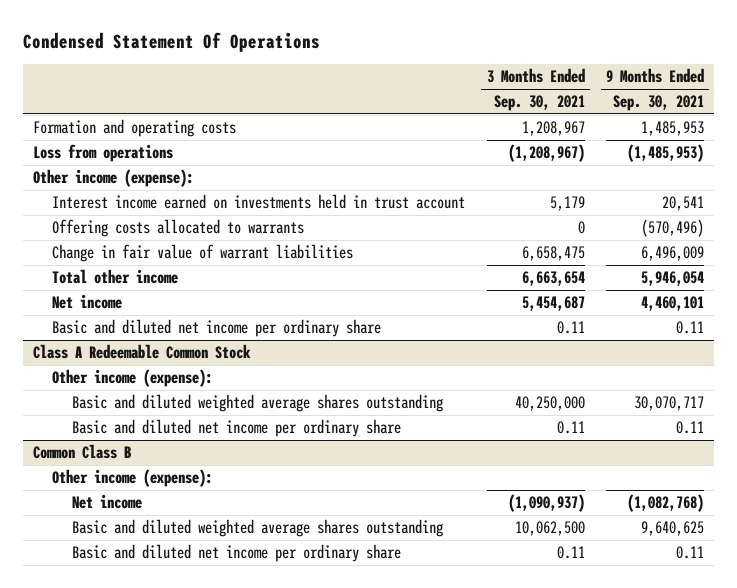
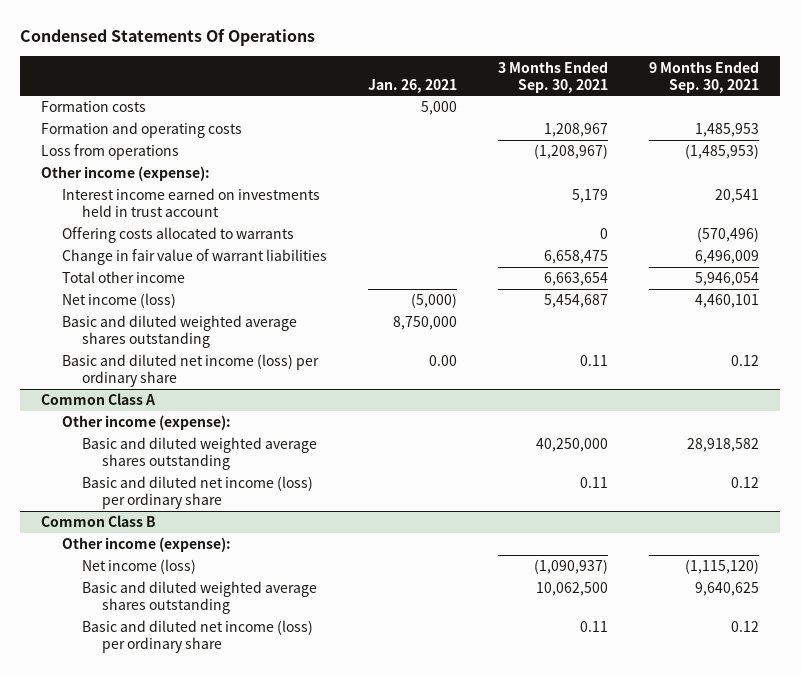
- Condensed Statement Of Operations
+ Condensed Statements Of Operations
- | 3 Months Ended Sep. 30, 2021 | 9 Months Ended Sep. 30, 2021
+ | Jan. 26, 2021 | 3 Months Ended Sep. 30, 2021 | 9 Months Ended Sep. 30, 2021
+ Formation costs | 5,000 | |
- Net income | 5,454,687 | 4,460,101
- Basic and diluted net income per ordinary share | 0.11 | 0.11
- Class A Redeemable Common Stock
+ Net income (loss) | (5,000) | 5,454,687 | 4,460,101
+ Basic and diluted weighted average shares outstanding | 8,750,000 | |
+ Basic and diluted net income (loss) per ordinary share | 0.00 | 0.11 | 0.12
+ Common Class A
- Basic and diluted weighted average shares outstanding | 40,250,000 | 30,070,717
- Basic and diluted net income per ordinary share | 0.11 | 0.11
+ Basic and diluted weighted average shares outstanding | | 40,250,000 | 28,918,582
+ Basic and diluted net income (loss) per ordinary share | | 0.11 | 0.12
@ Common Class B
- Net income | (1,090,937) | (1,082,768)
+ Net income (loss) | | (1,090,937) | (1,115,120)
- Basic and diluted net income per ordinary share | 0.11 | 0.11
+ Basic and diluted net income (loss) per ordinary share | | 0.11 | 0.12

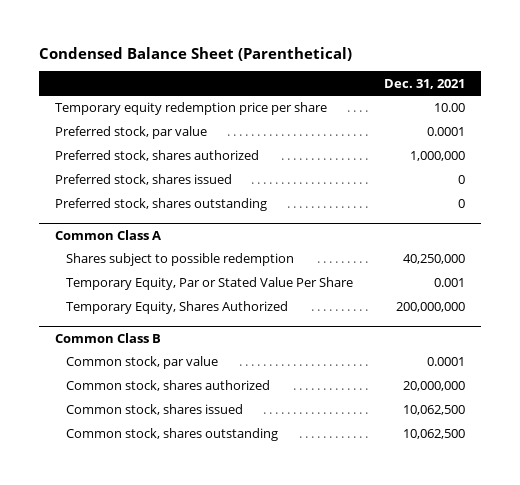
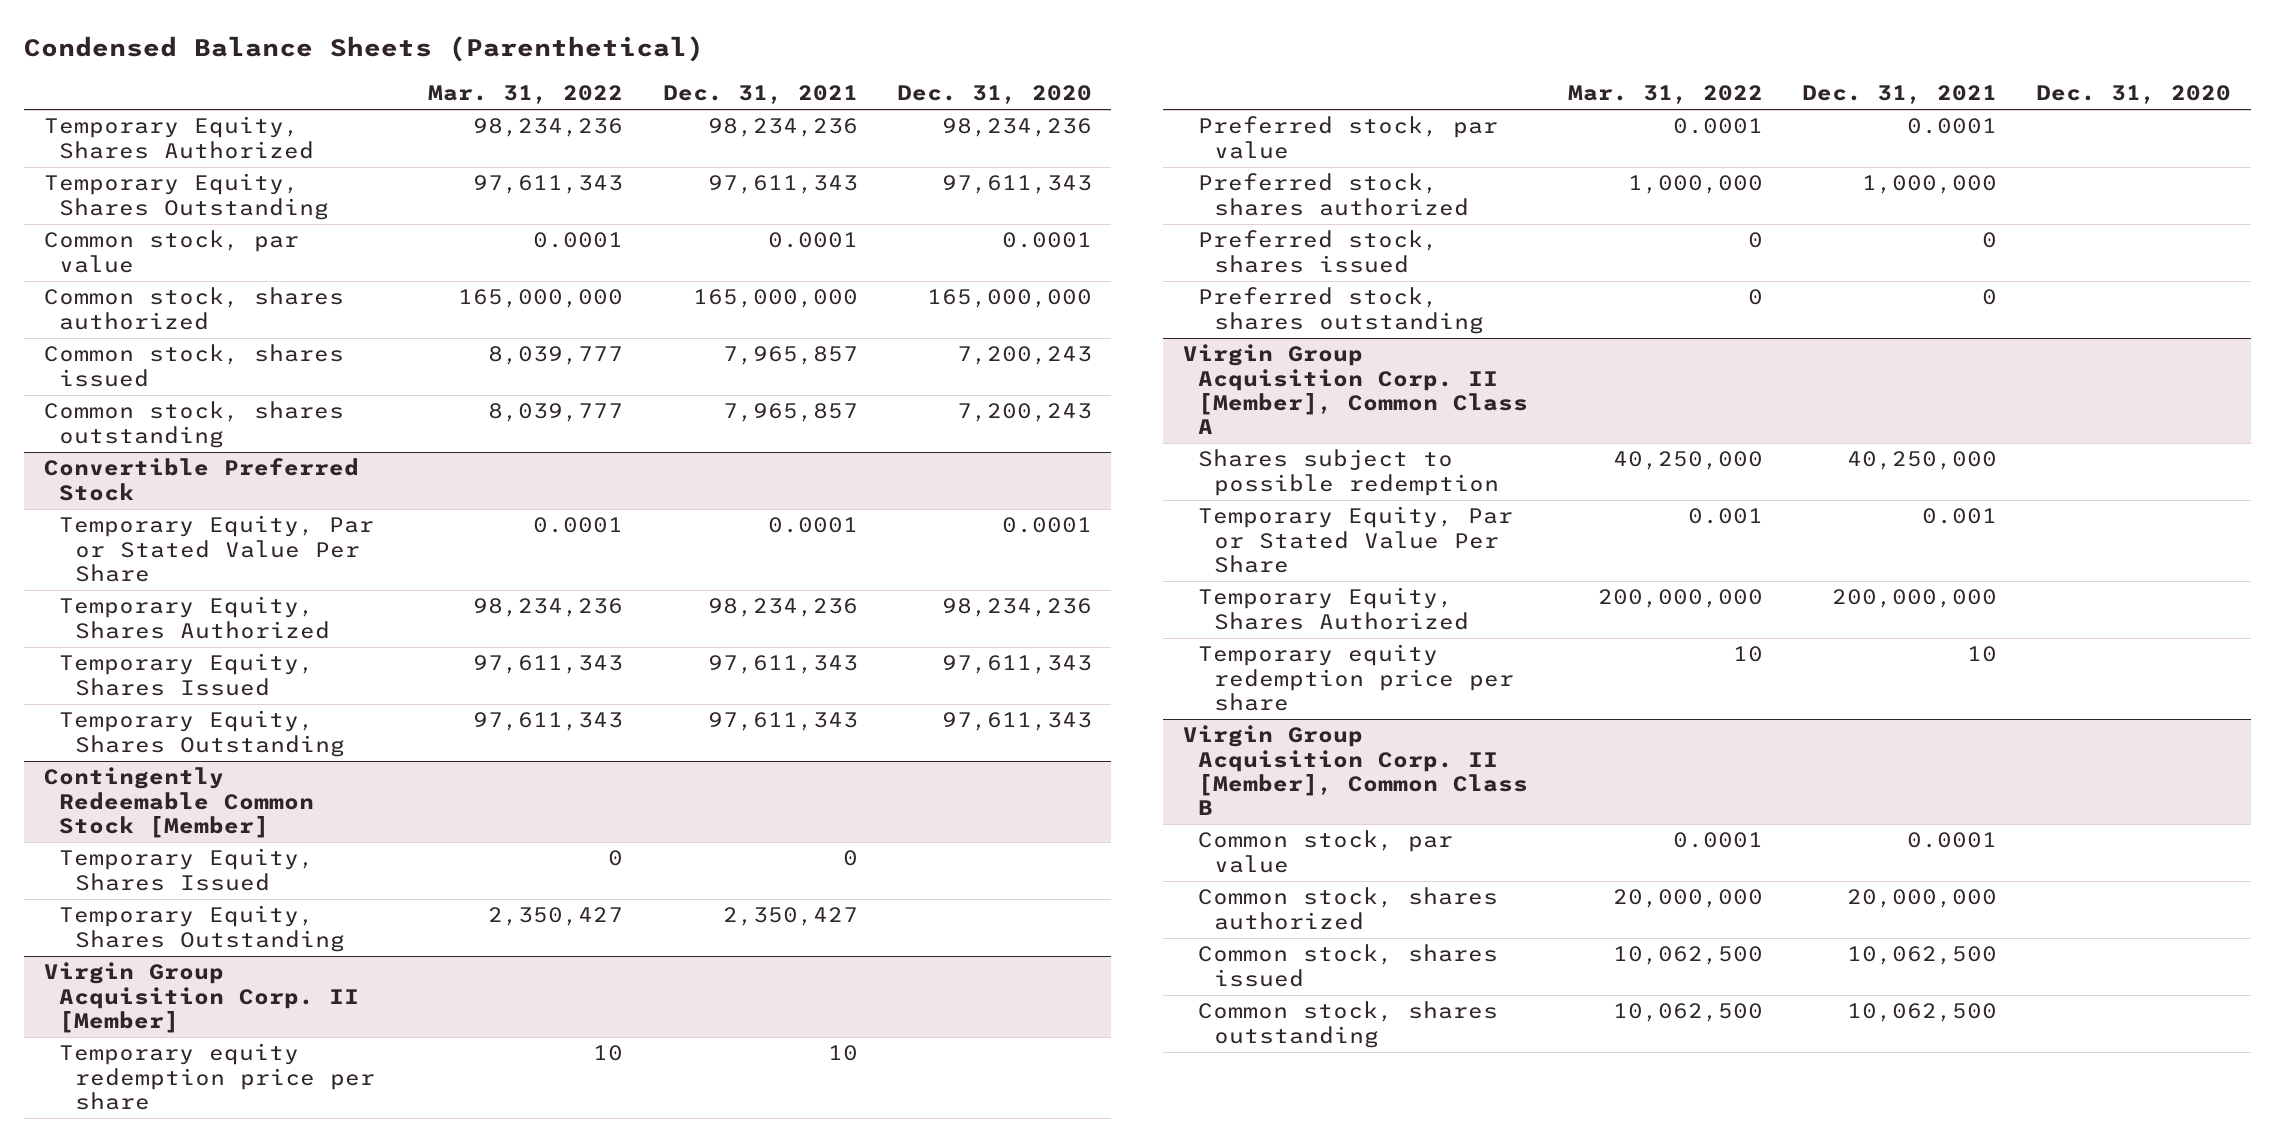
- Condensed Balance Sheet (Parenthetical)
+ Condensed Balance Sheets (Parenthetical)
- | Dec. 31, 2021
+ | Mar. 31, 2022 | Dec. 31, 2021 | Dec. 31, 2020
- Temporary equity redemption price per share | 10.00
+ Temporary Equity, Shares Authorized | 98,234,236 | 98,234,236 | 98,234,236
+ Temporary Equity, Shares Outstanding | 97,611,343 | 97,611,343 | 97,611,343
+ Common stock, par value | 0.0001 | 0.0001 | 0.0001
+ Common stock, shares authorized | 165,000,000 | 165,000,000 | 165,000,000
+ Common stock, shares issued | 8,039,777 | 7,965,857 | 7,200,243
+ Common stock, shares outstanding | 8,039,777 | 7,965,857 | 7,200,243
+ Convertible Preferred Stock
+ Temporary Equity, Par or Stated Value Per Share | 0.0001 | 0.0001 | 0.0001
+ Temporary Equity, Shares Authorized | 98,234,236 | 98,234,236 | 98,234,236
+ Temporary Equity, Shares Issued | 97,611,343 | 97,611,343 | 97,611,343
+ Temporary Equity, Shares Outstanding | 97,611,343 | 97,611,343 | 97,611,343
+ Contingently Redeemable Common Stock [Member]
+ Temporary Equity, Shares Issued | 0 | 0 |
+ Temporary Equity, Shares Outstanding | 2,350,427 | 2,350,427 |
+ Virgin Group Acquisition Corp. II [Member]
+ Temporary equity redemption price per share | 10 | 10 |
- Common Class A
+ Virgin Group Acquisition Corp. II [Member], Common Class A
- Common Class B
+ Temporary equity redemption price per share | 10 | 10 |
+ Virgin Group Acquisition Corp. II [Member], Common Class B

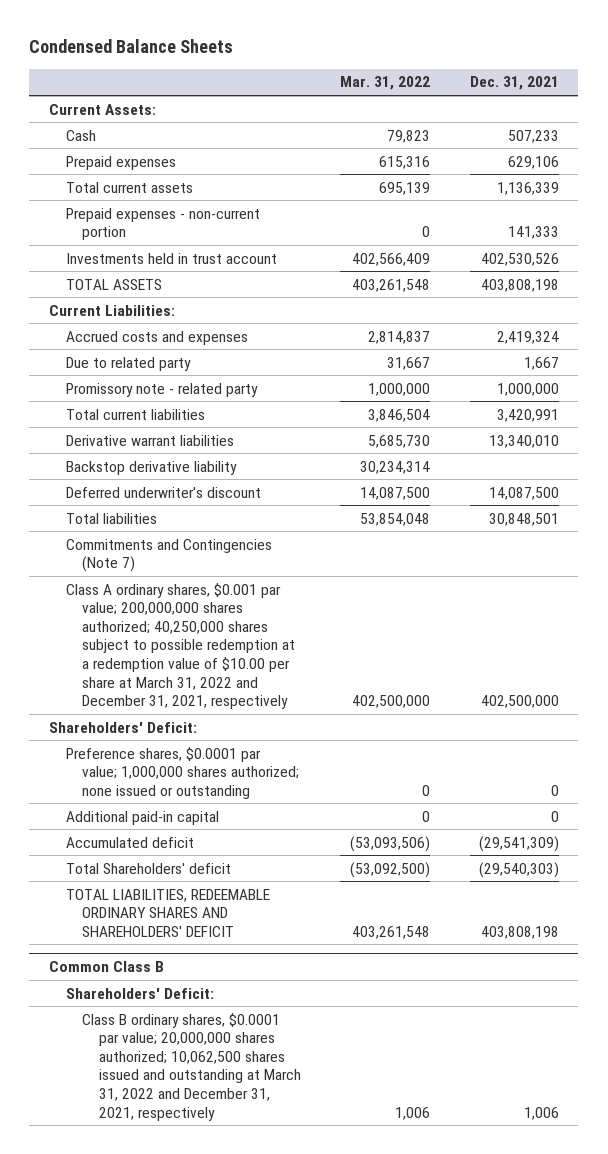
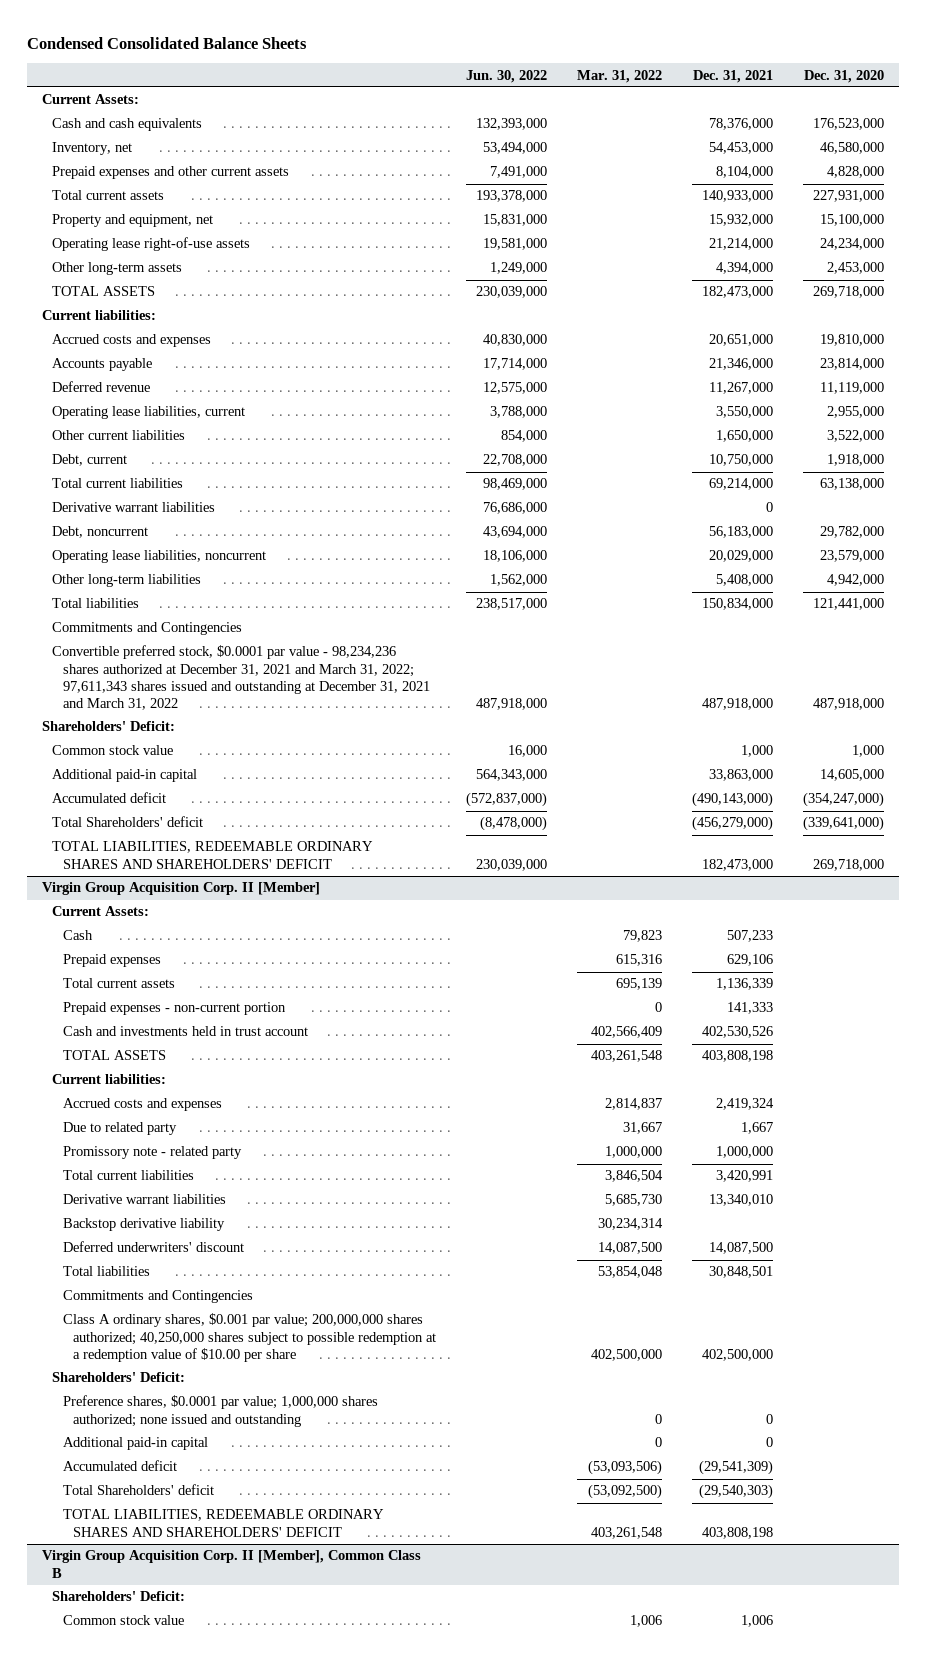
- Condensed Balance Sheets
+ Condensed Consolidated Balance Sheets
- | Mar. 31, 2022 | Dec. 31, 2021
+ | Jun. 30, 2022 | Mar. 31, 2022 | Dec. 31, 2021 | Dec. 31, 2020
+ Cash and cash equivalents | 132,393,000 | | 78,376,000 | 176,523,000
+ Inventory, net | 53,494,000 | | 54,453,000 | 46,580,000
+ Prepaid expenses and other current assets | 7,491,000 | | 8,104,000 | 4,828,000
+ Total current assets | 193,378,000 | | 140,933,000 | 227,931,000
+ Property and equipment, net | 15,831,000 | | 15,932,000 | 15,100,000
+ Operating lease right-of-use assets | 19,581,000 | | 21,214,000 | 24,234,000
+ Other long-term assets | 1,249,000 | | 4,394,000 | 2,453,000
+ TOTAL ASSETS | 230,039,000 | | 182,473,000 | 269,718,000
+ Current liabilities:
+ Accrued costs and expenses | 40,830,000 | | 20,651,000 | 19,810,000
+ Accounts payable | 17,714,000 | | 21,346,000 | 23,814,000
+ Deferred revenue | 12,575,000 | | 11,267,000 | 11,119,000
+ Operating lease liabilities, current | 3,788,000 | | 3,550,000 | 2,955,000
+ Other current liabilities | 854,000 | | 1,650,000 | 3,522,000
+ Debt, current | 22,708,000 | | 10,750,000 | 1,918,000
+ Total current liabilities | 98,469,000 | | 69,214,000 | 63,138,000
+ Derivative warrant liabilities | 76,686,000 | | 0 |
+ Debt, noncurrent | 43,694,000 | | 56,183,000 | 29,782,000
+ Operating lease liabilities, noncurrent | 18,106,000 | | 20,029,000 | 23,579,000
+ Other long-term liabilities | 1,562,000 | | 5,408,000 | 4,942,000
+ Total liabilities | 238,517,000 | | 150,834,000 | 121,441,000
+ Commitments and Contingencies
+ Convertible preferred stock, $0.0001 par value - 98,234,236 shares authorized at December 31, 2021 and March 31, 2022; 97,611,343 shares issued and outstanding at December 31, 2021 and March 31, 2022 | 487,918,000 | | 487,918,000 | 487,918,000
+ Shareholders' Deficit:
+ Common stock value | 16,000 | | 1,000 | 1,000
+ Additional paid-in capital | 564,343,000 | | 33,863,000 | 14,605,000
+ Accumulated deficit | (572,837,000) | | (490,143,000) | (354,247,000)
+ Total Shareholders' deficit | (8,478,000) | | (456,279,000) | (339,641,000)
+ TOTAL LIABILITIES, REDEEMABLE ORDINARY SHARES AND SHAREHOLDERS' DEFICIT | 230,039,000 | | 182,473,000 | 269,718,000
+ Virgin Group Acquisition Corp. II [Member]
+ Current Assets:
- Investments held in trust account | 402,566,409 | 402,530,526
+ Cash and investments held in trust account | | 402,566,409 | 402,530,526 |
- Current Liabilities:
+ Current liabilities:
- Deferred underwriter's discount | 14,087,500 | 14,087,500
+ Deferred underwriters' discount | | 14,087,500 | 14,087,500 |
- Commitments and Contingencies (Note 7)
- Class A ordinary shares, $0.001 par value; 200,000,000 shares authorized; 40,250,000 shares subject to possible redemption at a redemption value of $10.00 per share at March 31, 2022 and December 31, 2021, respectively | 402,500,000 | 402,500,000
+ Commitments and Contingencies
+ Class A ordinary shares, $0.001 par value; 200,000,000 shares authorized; 40,250,000 shares subject to possible redemption at a redemption value of $10.00 per share | | 402,500,000 | 402,500,000 |
- Preference shares, $0.0001 par value; 1,000,000 shares authorized; none issued or outstanding | 0 | 0
+ Preference shares, $0.0001 par value; 1,000,000 shares authorized; none issued and outstanding | | 0 | 0 |
- Common Class B
+ Virgin Group Acquisition Corp. II [Member], Common Class B
- Class B ordinary shares, $0.0001 par value; 20,000,000 shares authorized; 10,062,500 shares issued and outstanding at March 31, 2022 and December 31, 2021, respectively | 1,006 | 1,006
+ Common stock value | | 1,006 | 1,006 |

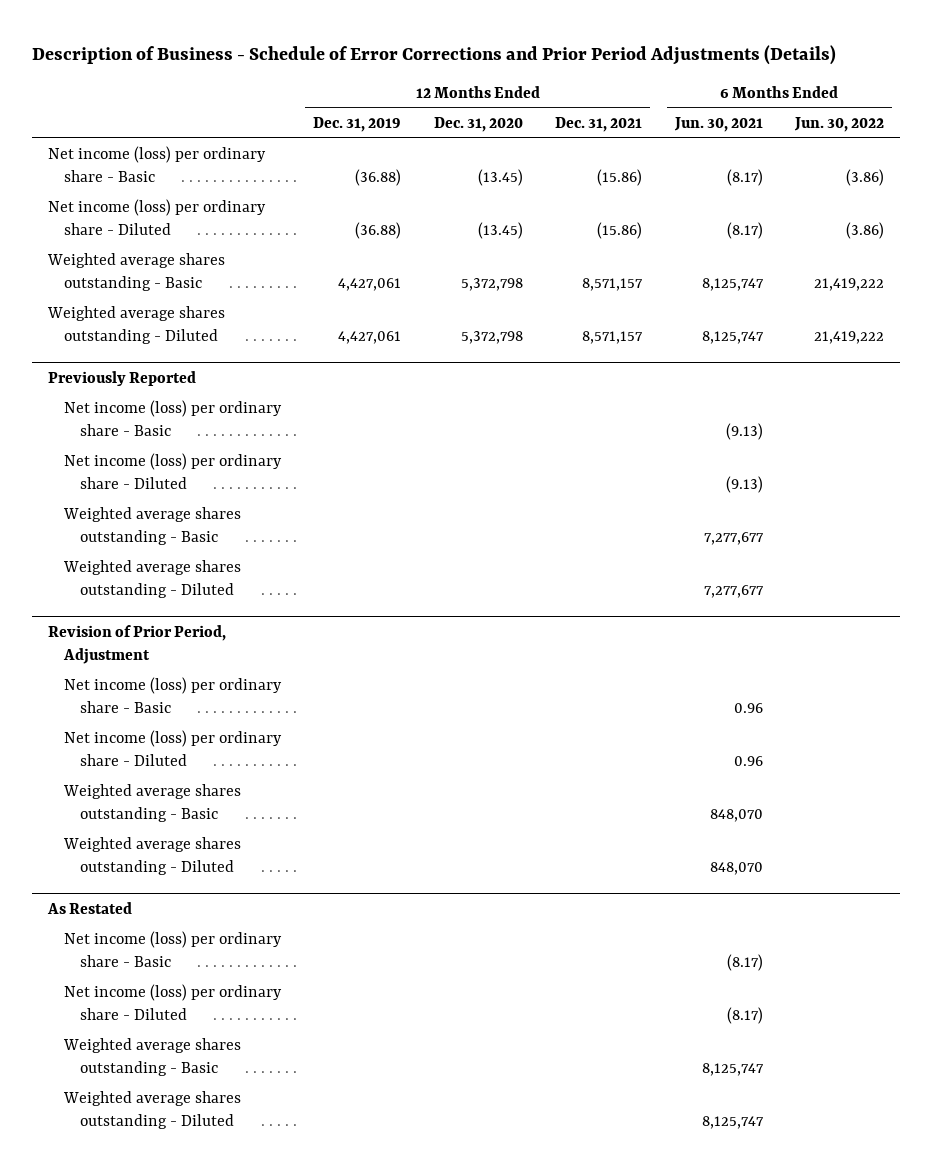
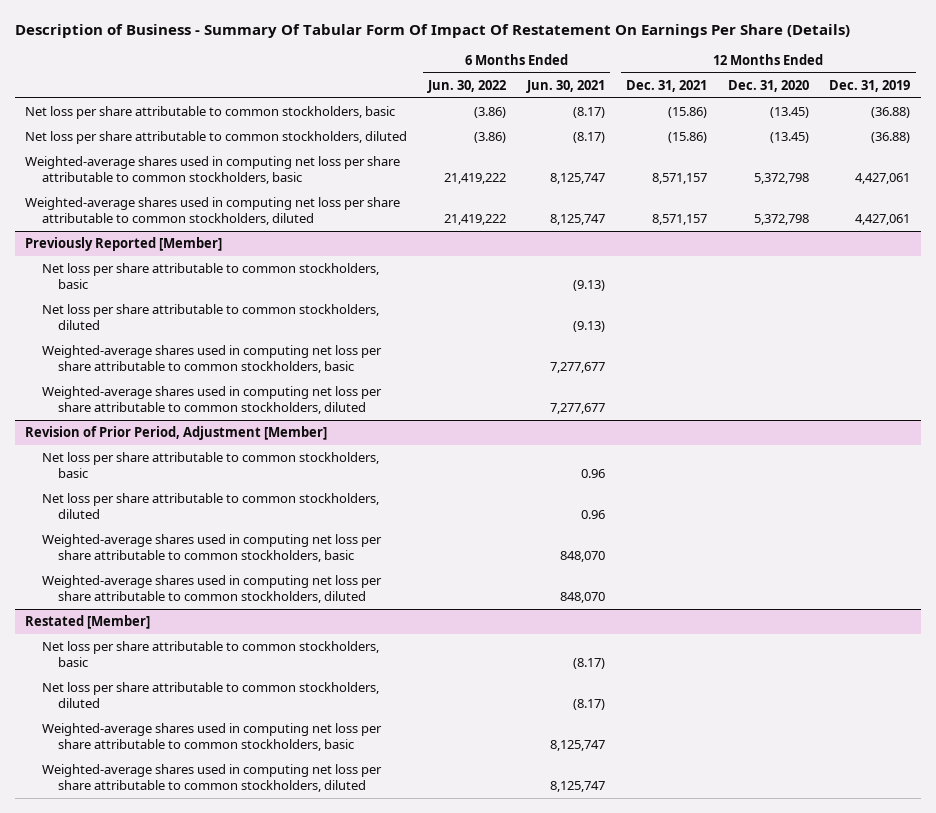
- Description of Business - Schedule of Error Corrections and Prior Period Adjustments (Details)
+ Description of Business - Summary Of Tabular Form Of Impact Of Restatement On Earnings Per Share (Details)
- | 12 Months Ended Dec. 31, 2019 | 12 Months Ended Dec. 31, 2020 | 12 Months Ended Dec. 31, 2021 | 6 Months Ended Jun. 30, 2021 | 6 Months Ended Jun. 30, 2022
+ | 6 Months Ended Jun. 30, 2022 | 6 Months Ended Jun. 30, 2021 | 12 Months Ended Dec. 31, 2021 | 12 Months Ended Dec. 31, 2020 | 12 Months Ended Dec. 31, 2019
- Net income (loss) per ordinary share - Basic | (36.88) | (13.45) | (15.86) | (8.17) | (3.86)
- Net income (loss) per ordinary share - Diluted | (36.88) | (13.45) | (15.86) | (8.17) | (3.86)
- Weighted average shares outstanding - Basic | 4,427,061 | 5,372,798 | 8,571,157 | 8,125,747 | 21,419,222
- Weighted average shares outstanding - Diluted | 4,427,061 | 5,372,798 | 8,571,157 | 8,125,747 | 21,419,222
- Previously Reported
- Net income (loss) per ordinary share - Basic | | | | (9.13) |
- Net income (loss) per ordinary share - Diluted | | | | (9.13) |
- Weighted average shares outstanding - Basic | | | | 7,277,677 |
- Weighted average shares outstanding - Diluted | | | | 7,277,677 |
- Revision of Prior Period, Adjustment
- Net income (loss) per ordinary share - Basic | | | | 0.96 |
- Net income (loss) per ordinary share - Diluted | | | | 0.96 |
- Weighted average shares outstanding - Basic | | | | 848,070 |
- Weighted average shares outstanding - Diluted | | | | 848,070 |
- As Restated
- Net income (loss) per ordinary share - Basic | | | | (8.17) |
- Net income (loss) per ordinary share - Diluted | | | | (8.17) |
- Weighted average shares outstanding - Basic | | | | 8,125,747 |
- Weighted average shares outstanding - Diluted | | | | 8,125,747 |
+ Net loss per share attributable to common stockholders, basic | (3.86) | (8.17) | (15.86) | (13.45) | (36.88)
+ Net loss per share attributable to common stockholders, diluted | (3.86) | (8.17) | (15.86) | (13.45) | (36.88)
+ Weighted-average shares used in computing net loss per share attributable to common stockholders, basic | 21,419,222 | 8,125,747 | 8,571,157 | 5,372,798 | 4,427,061
+ Weighted-average shares used in computing net loss per share attributable to common stockholders, diluted | 21,419,222 | 8,125,747 | 8,571,157 | 5,372,798 | 4,427,061
+ Previously Reported [Member]
+ Net loss per share attributable to common stockholders, basic | | (9.13) | | |
+ Net loss per share attributable to common stockholders, diluted | | (9.13) | | |
+ Weighted-average shares used in computing net loss per share attributable to common stockholders, basic | | 7,277,677 | | |
+ Weighted-average shares used in computing net loss per share attributable to common stockholders, diluted | | 7,277,677 | | |
+ Revision of Prior Period, Adjustment [Member]
+ Net loss per share attributable to common stockholders, basic | | 0.96 | | |
+ Net loss per share attributable to common stockholders, diluted | | 0.96 | | |
+ Weighted-average shares used in computing net loss per share attributable to common stockholders, basic | | 848,070 | | |
+ Weighted-average shares used in computing net loss per share attributable to common stockholders, diluted | | 848,070 | | |
+ Restated [Member]
+ Net loss per share attributable to common stockholders, basic | | (8.17) | | |
+ Net loss per share attributable to common stockholders, diluted | | (8.17) | | |
+ Weighted-average shares used in computing net loss per share attributable to common stockholders, basic | | 8,125,747 | | |
+ Weighted-average shares used in computing net loss per share attributable to common stockholders, diluted | | 8,125,747 | | |

